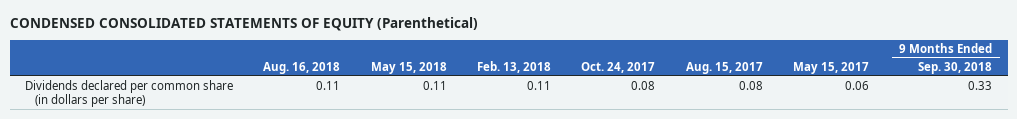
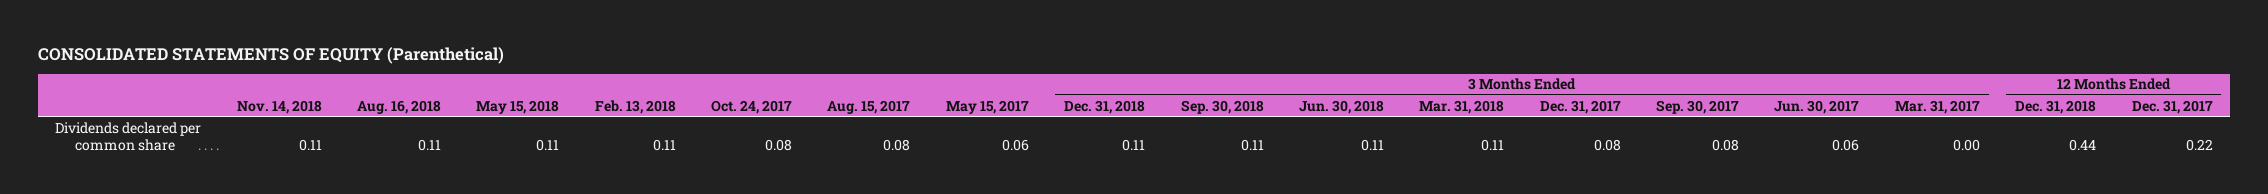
- CONDENSED CONSOLIDATED STATEMENTS OF EQUITY (Parenthetical)
+ CONSOLIDATED STATEMENTS OF EQUITY (Parenthetical)
- | Aug. 16, 2018 | May 15, 2018 | Feb. 13, 2018 | Oct. 24, 2017 | Aug. 15, 2017 | May 15, 2017 | 9 Months Ended Sep. 30, 2018
+ | Nov. 14, 2018 | Aug. 16, 2018 | May 15, 2018 | Feb. 13, 2018 | Oct. 24, 2017 | Aug. 15, 2017 | May 15, 2017 | 3 Months Ended Dec. 31, 2018 | 3 Months Ended Sep. 30, 2018 | 3 Months Ended Jun. 30, 2018 | 3 Months Ended Mar. 31, 2018 | 3 Months Ended Dec. 31, 2017 | 3 Months Ended Sep. 30, 2017 | 3 Months Ended Jun. 30, 2017 | 3 Months Ended Mar. 31, 2017 | 12 Months Ended Dec. 31, 2018 | 12 Months Ended Dec. 31, 2017
- Dividends declared per common share (in dollars per share) | 0.11 | 0.11 | 0.11 | 0.08 | 0.08 | 0.06 | 0.33
+ Dividends declared per common share | 0.11 | 0.11 | 0.11 | 0.11 | 0.08 | 0.08 | 0.06 | 0.11 | 0.11 | 0.11 | 0.11 | 0.08 | 0.08 | 0.06 | 0.00 | 0.44 | 0.22

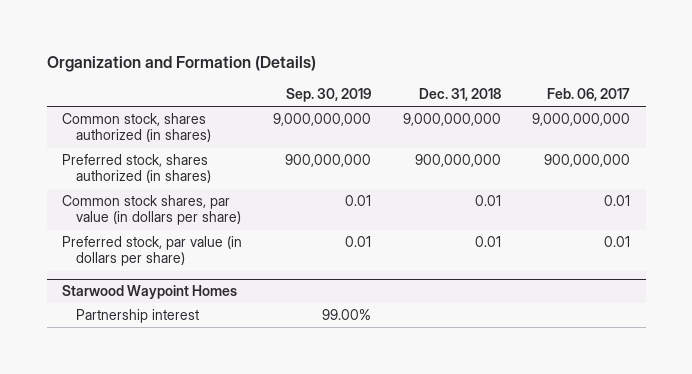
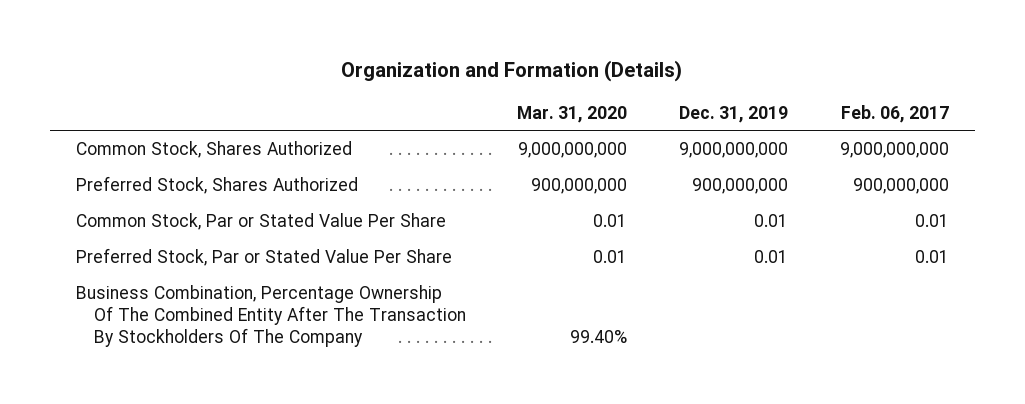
- | Sep. 30, 2019 | Dec. 31, 2018 | Feb. 06, 2017
+ | Mar. 31, 2020 | Dec. 31, 2019 | Feb. 06, 2017
- Common stock, shares authorized (in shares) | 9,000,000,000 | 9,000,000,000 | 9,000,000,000
- Preferred stock, shares authorized (in shares) | 900,000,000 | 900,000,000 | 900,000,000
- Common stock shares, par value (in dollars per share) | 0.01 | 0.01 | 0.01
- Preferred stock, par value (in dollars per share) | 0.01 | 0.01 | 0.01
- Starwood Waypoint Homes
- Partnership interest | 99.00% | |
+ Common Stock, Shares Authorized | 9,000,000,000 | 9,000,000,000 | 9,000,000,000
+ Preferred Stock, Shares Authorized | 900,000,000 | 900,000,000 | 900,000,000
+ Common Stock, Par or Stated Value Per Share | 0.01 | 0.01 | 0.01
+ Preferred Stock, Par or Stated Value Per Share | 0.01 | 0.01 | 0.01
+ Business Combination, Percentage Ownership Of The Combined Entity After The Transaction By Stockholders Of The Company | 99.40% | |

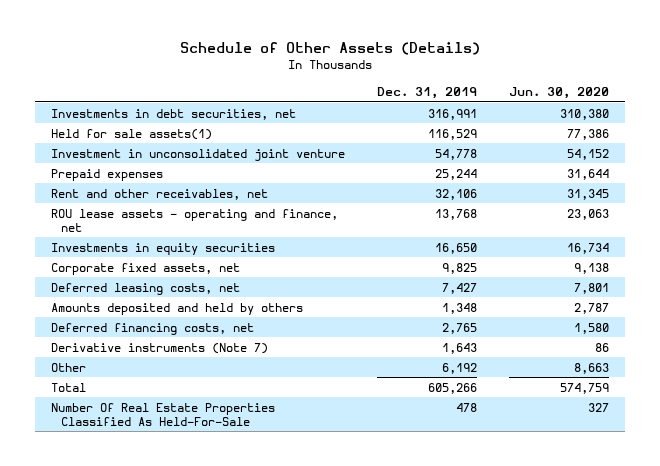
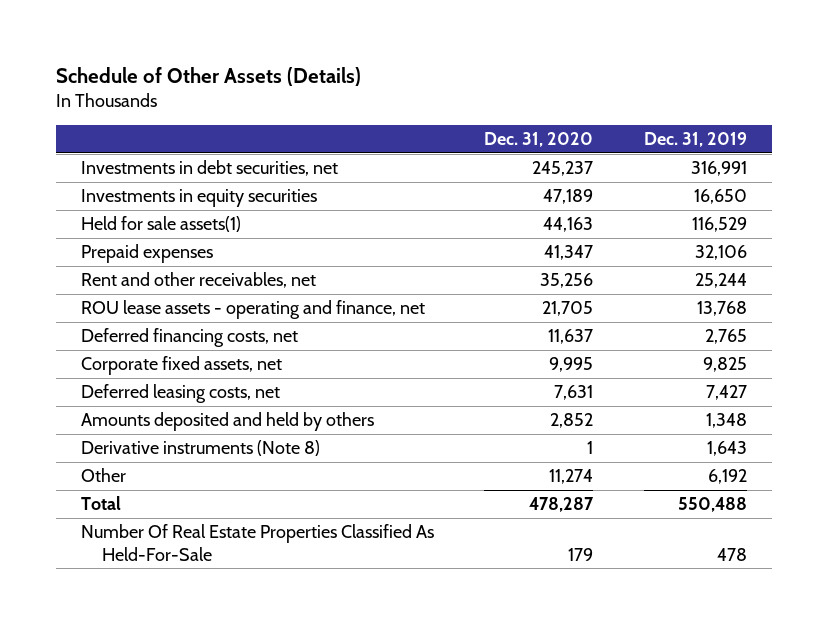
- | Dec. 31, 2019 | Jun. 30, 2020
+ | Dec. 31, 2020 | Dec. 31, 2019
moved up: Investments in equity securities | 47,189 | 16,650
- Investment in unconsolidated joint venture | 54,778 | 54,152
- Prepaid expenses | 25,244 | 31,644
- Rent and other receivables, net | 32,106 | 31,345
+ Prepaid expenses | 41,347 | 32,106
+ Rent and other receivables, net | 35,256 | 25,244
moved up: Deferred financing costs, net | 11,637 | 2,765
- Derivative instruments (Note 7) | 1,643 | 86
+ Derivative instruments (Note 8) | 1 | 1,643
- Total | 605,266 | 574,759
+ Total | 478,287 | 550,488

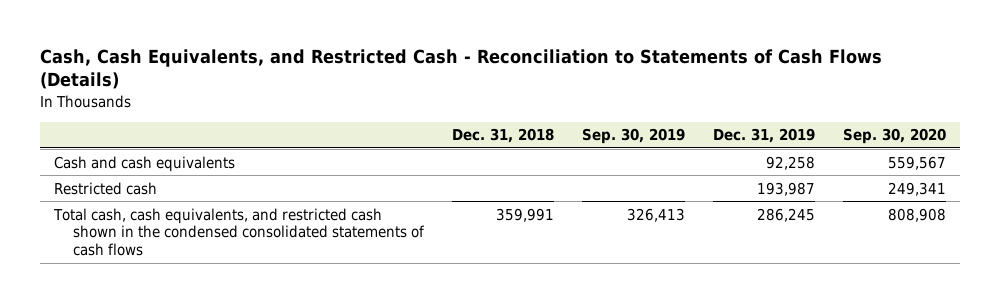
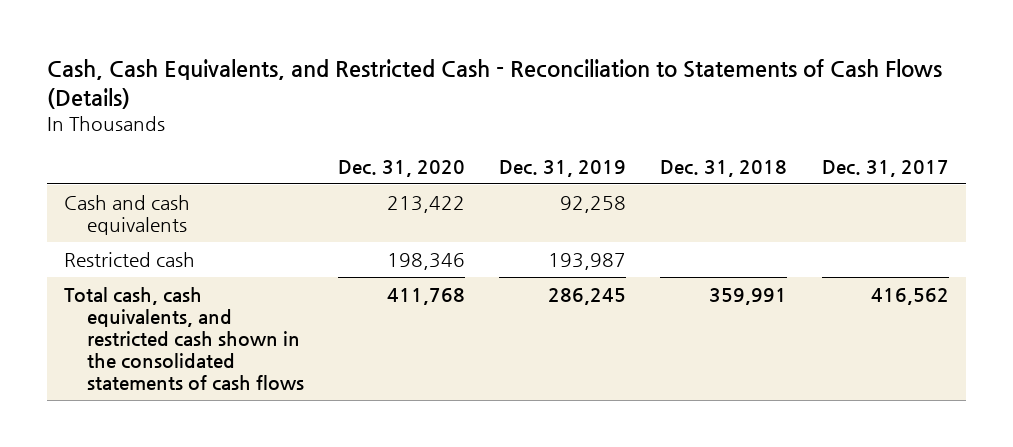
- | Dec. 31, 2018 | Sep. 30, 2019 | Dec. 31, 2019 | Sep. 30, 2020
+ | Dec. 31, 2020 | Dec. 31, 2019 | Dec. 31, 2018 | Dec. 31, 2017
- Total cash, cash equivalents, and restricted cash shown in the condensed consolidated statements of cash flows | 359,991 | 326,413 | 286,245 | 808,908
+ Total cash, cash equivalents, and restricted cash shown in the consolidated statements of cash flows | 411,768 | 286,245 | 359,991 | 416,562

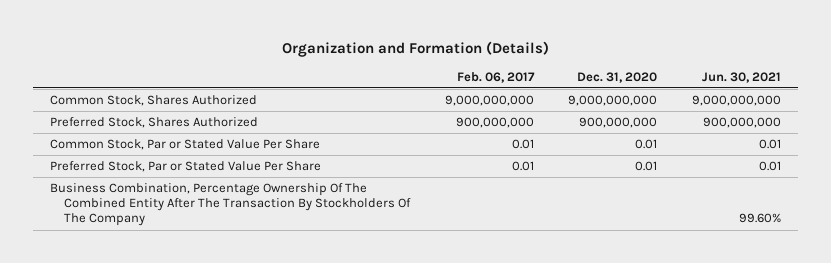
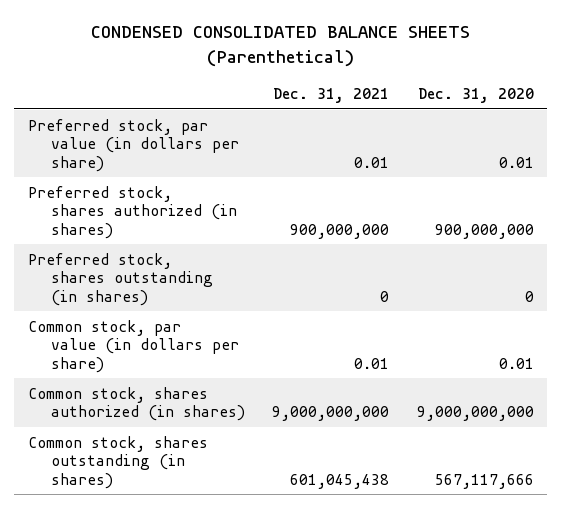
- Organization and Formation (Details)
+ CONDENSED CONSOLIDATED BALANCE SHEETS (Parenthetical)
- | Feb. 06, 2017 | Dec. 31, 2020 | Jun. 30, 2021
+ | Dec. 31, 2021 | Dec. 31, 2020
- Common Stock, Shares Authorized | 9,000,000,000 | 9,000,000,000 | 9,000,000,000
- Preferred Stock, Shares Authorized | 900,000,000 | 900,000,000 | 900,000,000
- Common Stock, Par or Stated Value Per Share | 0.01 | 0.01 | 0.01
- Preferred Stock, Par or Stated Value Per Share | 0.01 | 0.01 | 0.01
- Business Combination, Percentage Ownership Of The Combined Entity After The Transaction By Stockholders Of The Company | | | 99.60%
+ Preferred stock, par value (in dollars per share) | 0.01 | 0.01
+ Preferred stock, shares authorized (in shares) | 900,000,000 | 900,000,000
+ Preferred stock, shares outstanding (in shares) | 0 | 0
+ Common stock, par value (in dollars per share) | 0.01 | 0.01
+ Common stock, shares authorized (in shares) | 9,000,000,000 | 9,000,000,000
+ Common stock, shares outstanding (in shares) | 601,045,438 | 567,117,666

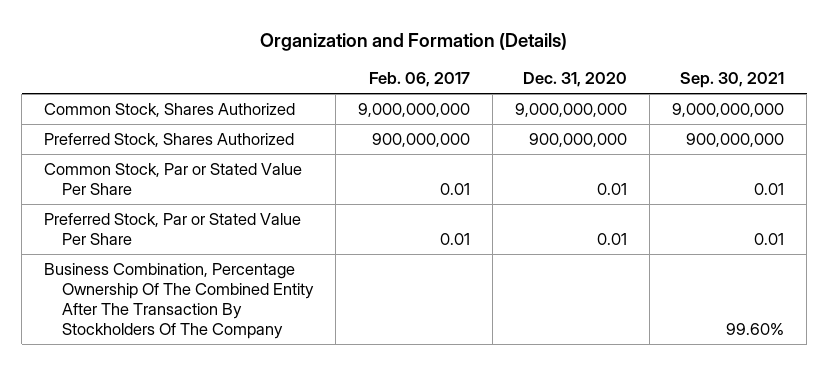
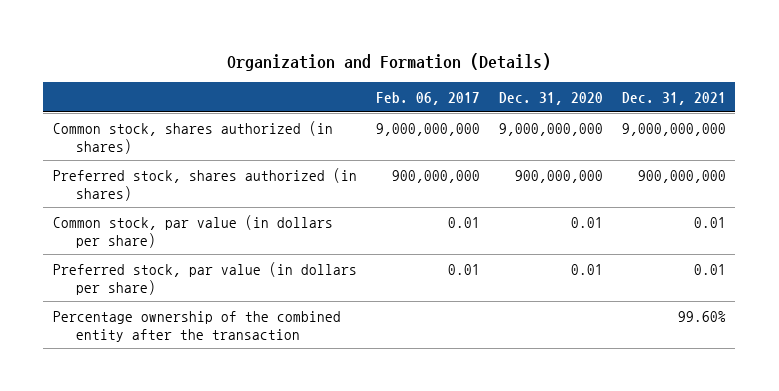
- | Feb. 06, 2017 | Dec. 31, 2020 | Sep. 30, 2021
+ | Feb. 06, 2017 | Dec. 31, 2020 | Dec. 31, 2021
- Common Stock, Shares Authorized | 9,000,000,000 | 9,000,000,000 | 9,000,000,000
- Preferred Stock, Shares Authorized | 900,000,000 | 900,000,000 | 900,000,000
- Common Stock, Par or Stated Value Per Share | 0.01 | 0.01 | 0.01
- Preferred Stock, Par or Stated Value Per Share | 0.01 | 0.01 | 0.01
- Business Combination, Percentage Ownership Of The Combined Entity After The Transaction By Stockholders Of The Company | | | 99.60%
+ Common stock, shares authorized (in shares) | 9,000,000,000 | 9,000,000,000 | 9,000,000,000
+ Preferred stock, shares authorized (in shares) | 900,000,000 | 900,000,000 | 900,000,000
+ Common stock, par value (in dollars per share) | 0.01 | 0.01 | 0.01
+ Preferred stock, par value (in dollars per share) | 0.01 | 0.01 | 0.01
+ Percentage ownership of the combined entity after the transaction | | | 99.60%

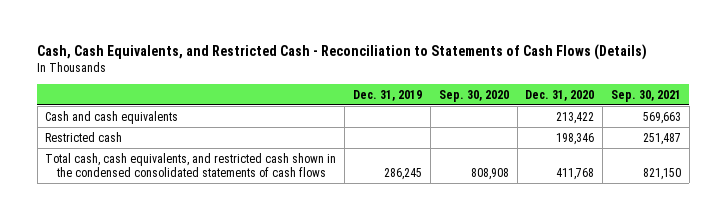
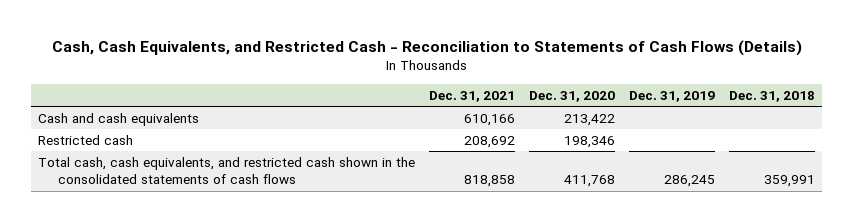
- | Dec. 31, 2019 | Sep. 30, 2020 | Dec. 31, 2020 | Sep. 30, 2021
+ | Dec. 31, 2021 | Dec. 31, 2020 | Dec. 31, 2019 | Dec. 31, 2018
- Total cash, cash equivalents, and restricted cash shown in the condensed consolidated statements of cash flows | 286,245 | 808,908 | 411,768 | 821,150
+ Total cash, cash equivalents, and restricted cash shown in the consolidated statements of cash flows | 818,858 | 411,768 | 286,245 | 359,991

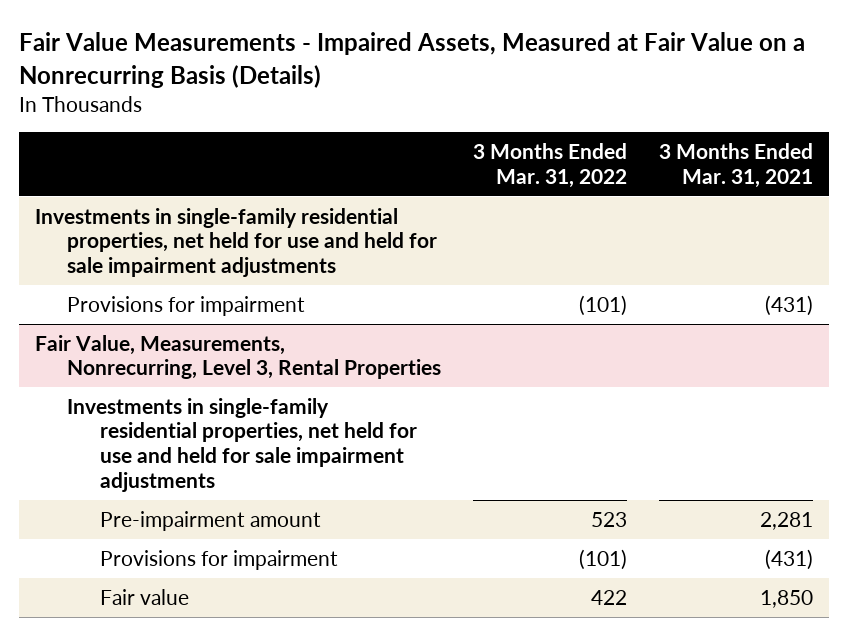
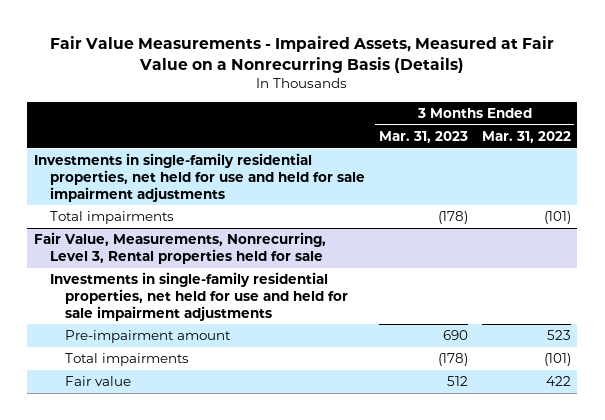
- | 3 Months Ended Mar. 31, 2022 | 3 Months Ended Mar. 31, 2021
+ | 3 Months Ended Mar. 31, 2023 | 3 Months Ended Mar. 31, 2022
- Provisions for impairment | (101) | (431)
- Fair Value, Measurements, Nonrecurring, Level 3, Rental Properties
+ Total impairments | (178) | (101)
+ Fair Value, Measurements, Nonrecurring, Level 3, Rental properties held for sale
- Provisions for impairment | (101) | (431)
+ Total impairments | (178) | (101)

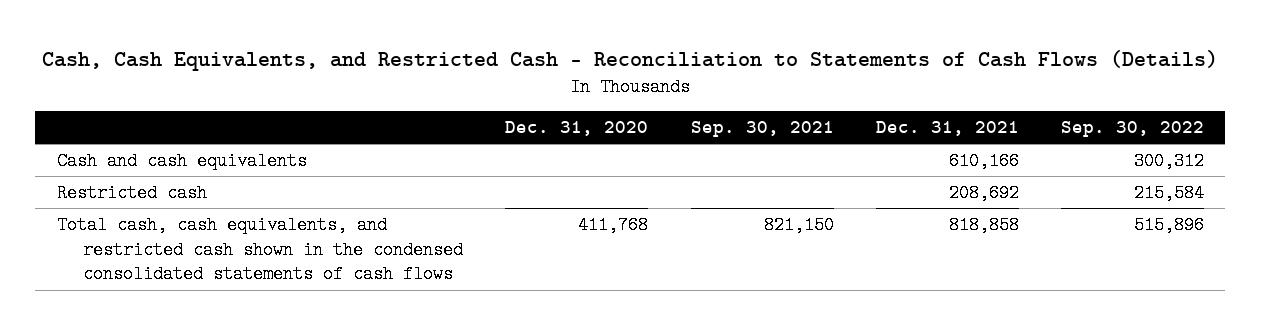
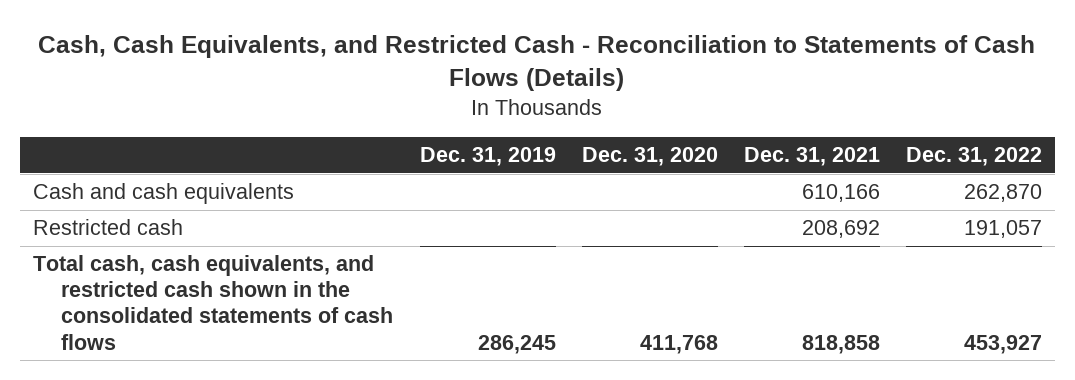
- | Dec. 31, 2020 | Sep. 30, 2021 | Dec. 31, 2021 | Sep. 30, 2022
+ | Dec. 31, 2019 | Dec. 31, 2020 | Dec. 31, 2021 | Dec. 31, 2022
- Total cash, cash equivalents, and restricted cash shown in the condensed consolidated statements of cash flows | 411,768 | 821,150 | 818,858 | 515,896
+ Total cash, cash equivalents, and restricted cash shown in the consolidated statements of cash flows | 286,245 | 411,768 | 818,858 | 453,927

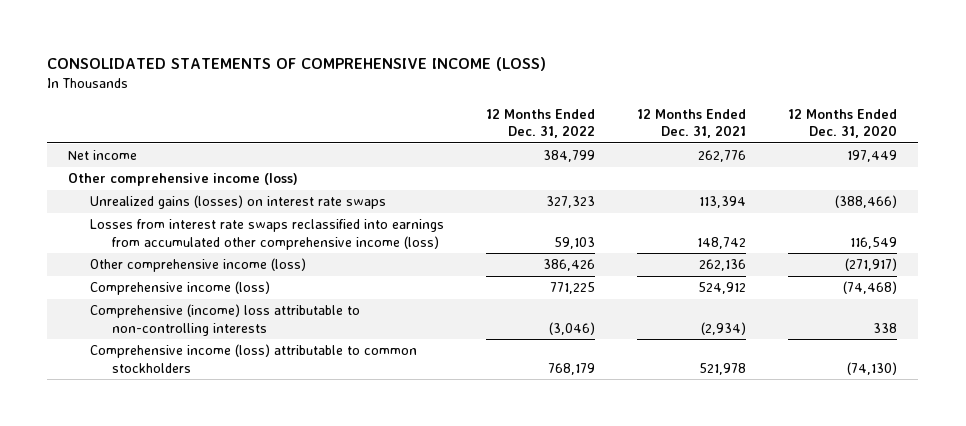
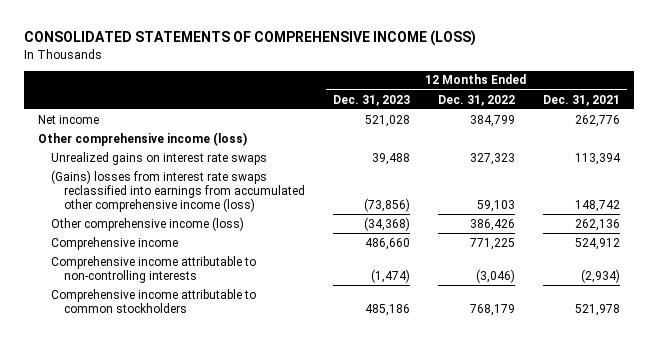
- | 12 Months Ended Dec. 31, 2022 | 12 Months Ended Dec. 31, 2021 | 12 Months Ended Dec. 31, 2020
+ | 12 Months Ended Dec. 31, 2023 | 12 Months Ended Dec. 31, 2022 | 12 Months Ended Dec. 31, 2021
- Unrealized gains (losses) on interest rate swaps | 327,323 | 113,394 | (388,466)
- Losses from interest rate swaps reclassified into earnings from accumulated other comprehensive income (loss) | 59,103 | 148,742 | 116,549
+ Unrealized gains on interest rate swaps | 39,488 | 327,323 | 113,394
+ (Gains) losses from interest rate swaps reclassified into earnings from accumulated other comprehensive income (loss) | (73,856) | 59,103 | 148,742
- Comprehensive income (loss) | 771,225 | 524,912 | (74,468)
- Comprehensive (income) loss attributable to non-controlling interests | (3,046) | (2,934) | 338
- Comprehensive income (loss) attributable to common stockholders | 768,179 | 521,978 | (74,130)
+ Comprehensive income | 486,660 | 771,225 | 524,912
+ Comprehensive income attributable to non-controlling interests | (1,474) | (3,046) | (2,934)
+ Comprehensive income attributable to common stockholders | 485,186 | 768,179 | 521,978

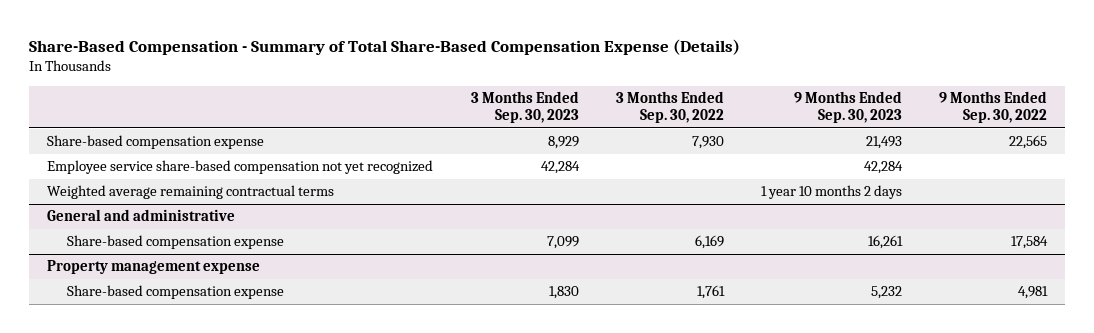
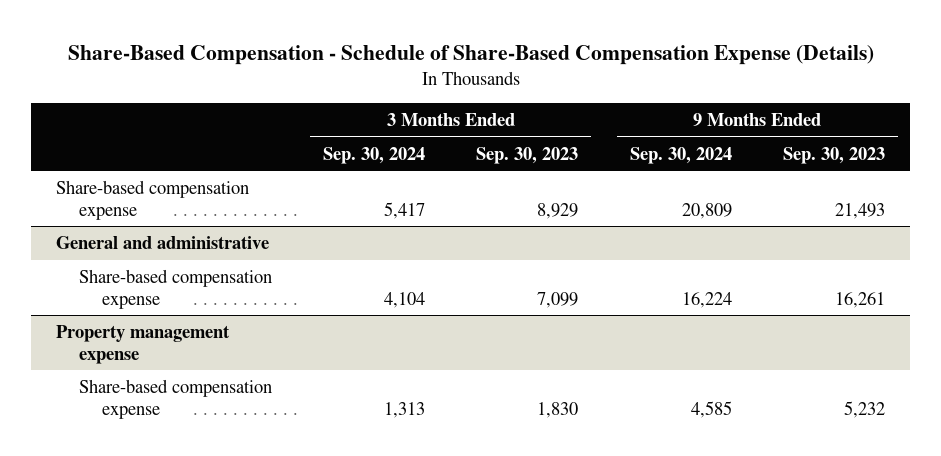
- Share-Based Compensation - Summary of Total Share-Based Compensation Expense (Details)
+ Share-Based Compensation - Schedule of Share-Based Compensation Expense (Details)
- | 3 Months Ended Sep. 30, 2023 | 3 Months Ended Sep. 30, 2022 | 9 Months Ended Sep. 30, 2023 | 9 Months Ended Sep. 30, 2022
+ | 3 Months Ended Sep. 30, 2024 | 3 Months Ended Sep. 30, 2023 | 9 Months Ended Sep. 30, 2024 | 9 Months Ended Sep. 30, 2023
- Employee service share-based compensation not yet recognized | 42,284 | | 42,284 |
- Weighted average remaining contractual terms | | | 1 year 10 months 2 days |

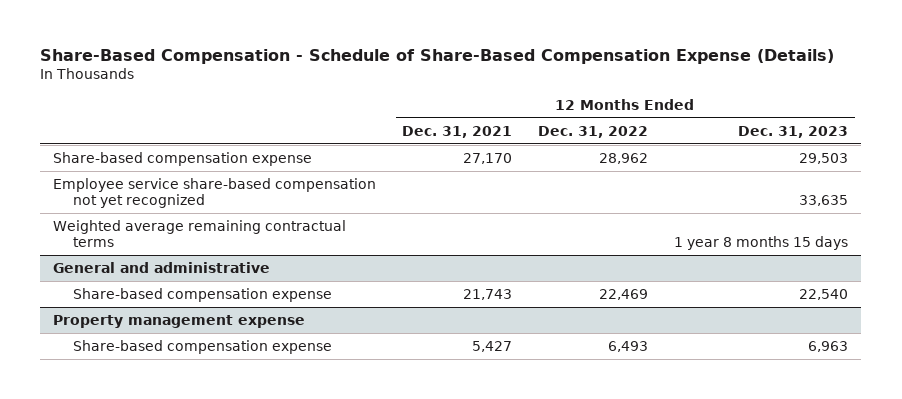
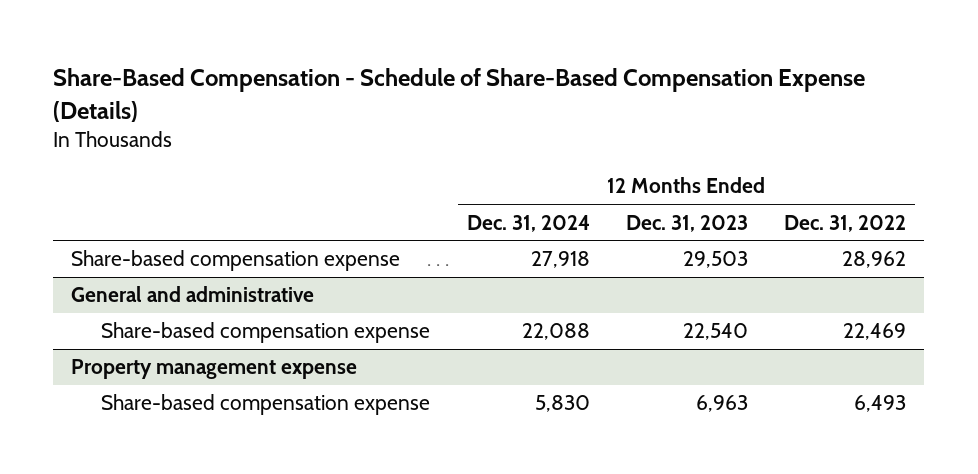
- | 12 Months Ended Dec. 31, 2021 | 12 Months Ended Dec. 31, 2022 | 12 Months Ended Dec. 31, 2023
+ | 12 Months Ended Dec. 31, 2024 | 12 Months Ended Dec. 31, 2023 | 12 Months Ended Dec. 31, 2022
- Employee service share-based compensation not yet recognized | | | 33,635
- Weighted average remaining contractual terms | | | 1 year 8 months 15 days

